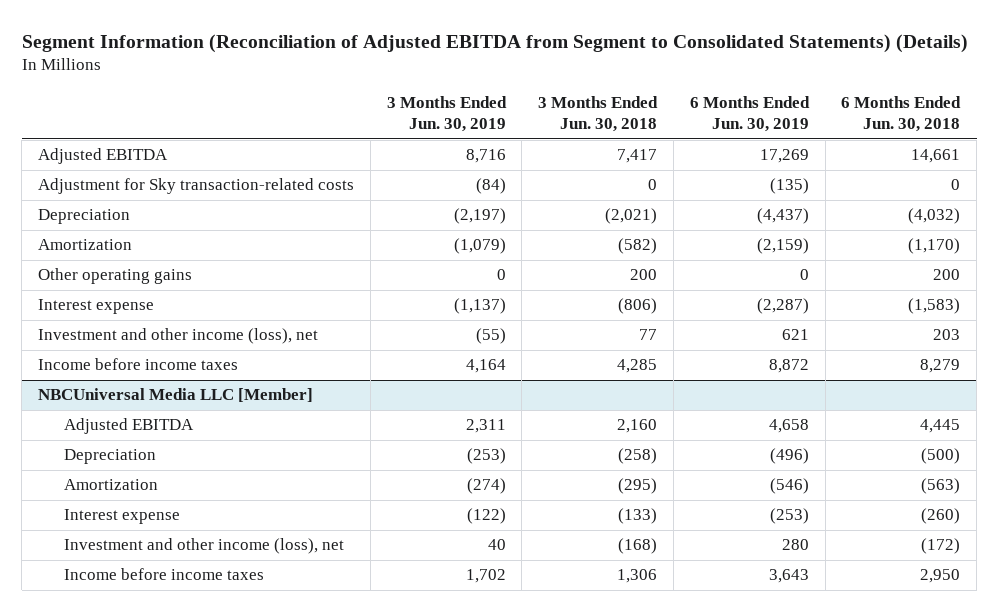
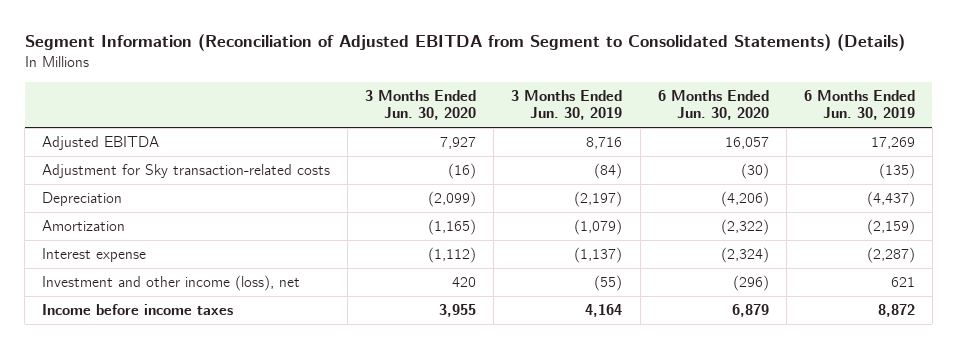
- | 3 Months Ended Jun. 30, 2019 | 3 Months Ended Jun. 30, 2018 | 6 Months Ended Jun. 30, 2019 | 6 Months Ended Jun. 30, 2018
+ | 3 Months Ended Jun. 30, 2020 | 3 Months Ended Jun. 30, 2019 | 6 Months Ended Jun. 30, 2020 | 6 Months Ended Jun. 30, 2019
- Other operating gains | 0 | 200 | 0 | 200
- NBCUniversal Media LLC [Member]
- Adjusted EBITDA | 2,311 | 2,160 | 4,658 | 4,445
- Depreciation | (253) | (258) | (496) | (500)
- Amortization | (274) | (295) | (546) | (563)
- Interest expense | (122) | (133) | (253) | (260)
- Investment and other income (loss), net | 40 | (168) | 280 | (172)
- Income before income taxes | 1,702 | 1,306 | 3,643 | 2,950

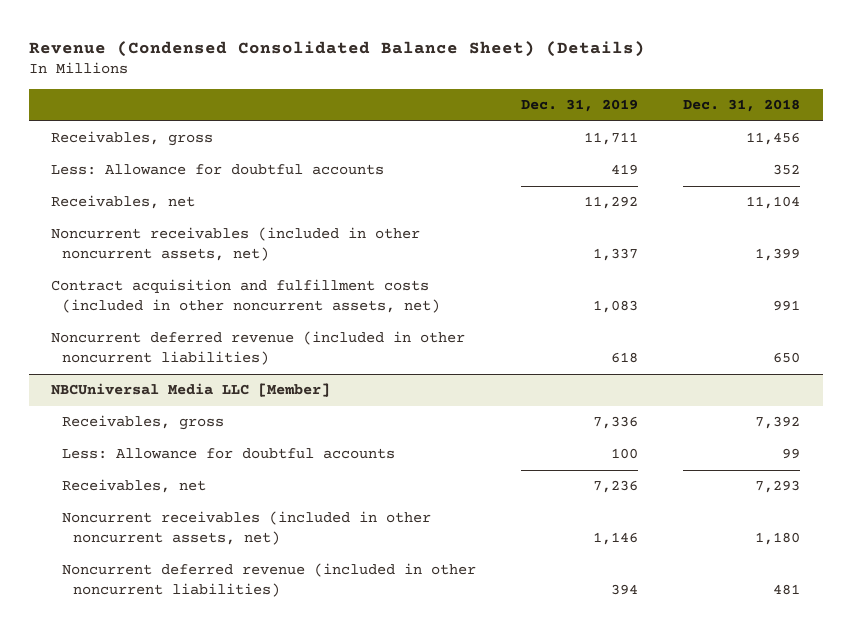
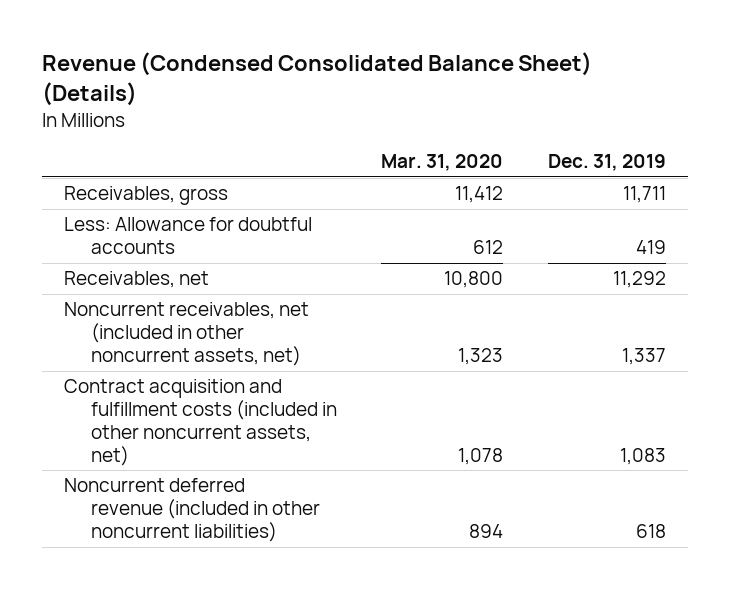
- | Dec. 31, 2019 | Dec. 31, 2018
+ | Mar. 31, 2020 | Dec. 31, 2019
- Noncurrent receivables (included in other noncurrent assets, net) | 1,337 | 1,399
+ Noncurrent receivables, net (included in other noncurrent assets, net) | 1,323 | 1,337
- NBCUniversal Media LLC [Member]
- Receivables, gross | 7,336 | 7,392
- Less: Allowance for doubtful accounts | 100 | 99
- Receivables, net | 7,236 | 7,293
- Noncurrent receivables (included in other noncurrent assets, net) | 1,146 | 1,180
- Noncurrent deferred revenue (included in other noncurrent liabilities) | 394 | 481

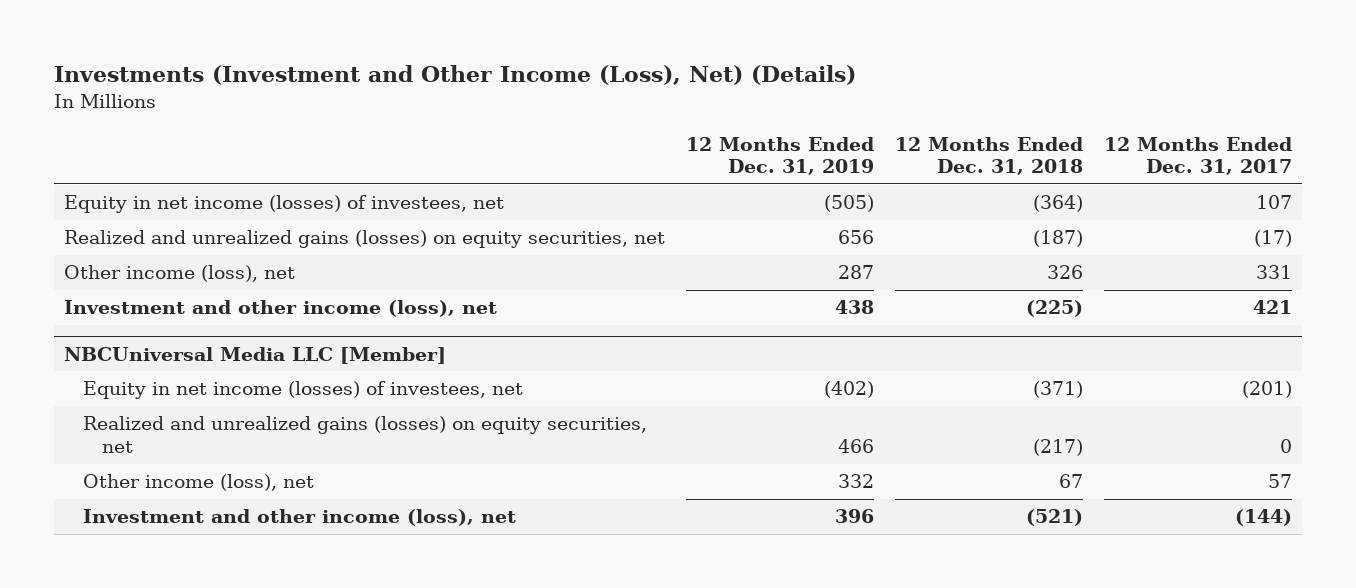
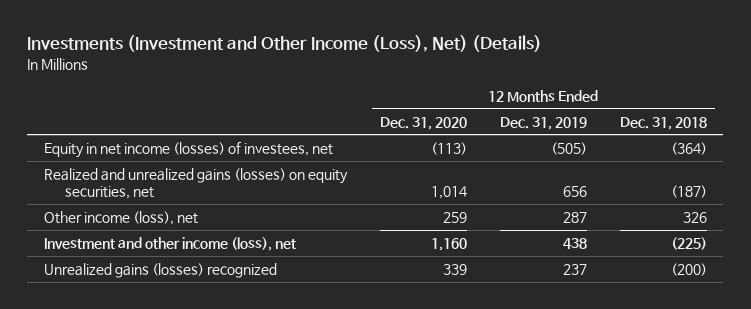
- | 12 Months Ended Dec. 31, 2019 | 12 Months Ended Dec. 31, 2018 | 12 Months Ended Dec. 31, 2017
+ | 12 Months Ended Dec. 31, 2020 | 12 Months Ended Dec. 31, 2019 | 12 Months Ended Dec. 31, 2018
- NBCUniversal Media LLC [Member]
- Equity in net income (losses) of investees, net | (402) | (371) | (201)
- Realized and unrealized gains (losses) on equity securities, net | 466 | (217) | 0
- Other income (loss), net | 332 | 67 | 57
- Investment and other income (loss), net | 396 | (521) | (144)
+ Unrealized gains (losses) recognized | 339 | 237 | (200)

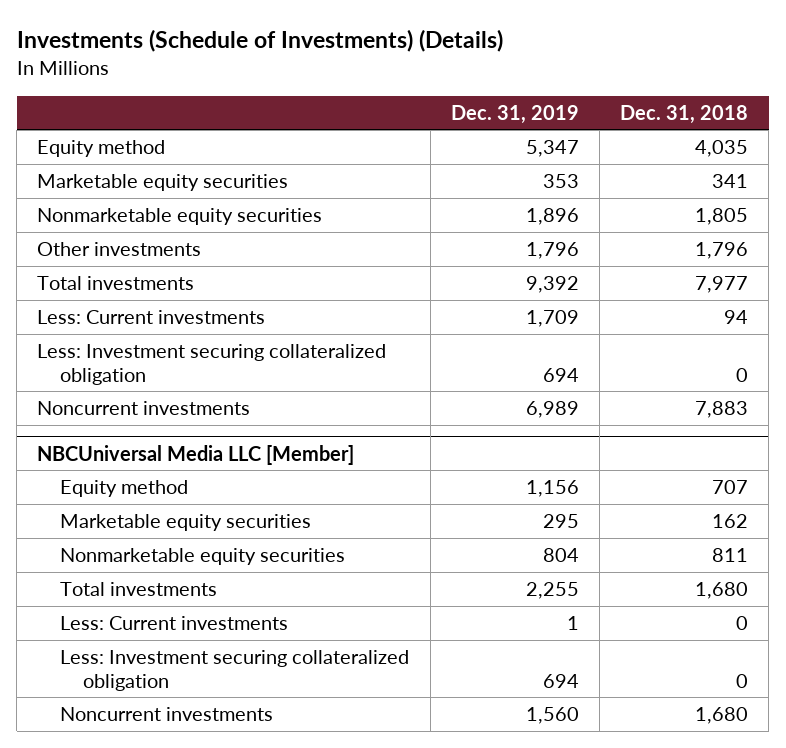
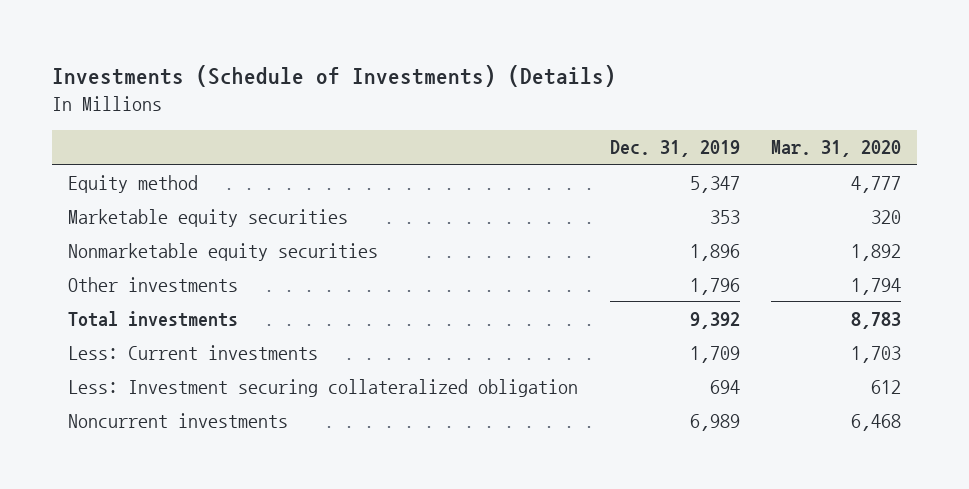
- | Dec. 31, 2019 | Dec. 31, 2018
+ | Dec. 31, 2019 | Mar. 31, 2020
- NBCUniversal Media LLC [Member]
- Equity method | 1,156 | 707
- Marketable equity securities | 295 | 162
- Nonmarketable equity securities | 804 | 811
- Total investments | 2,255 | 1,680
- Less: Current investments | 1 | 0
- Less: Investment securing collateralized obligation | 694 | 0
- Noncurrent investments | 1,560 | 1,680

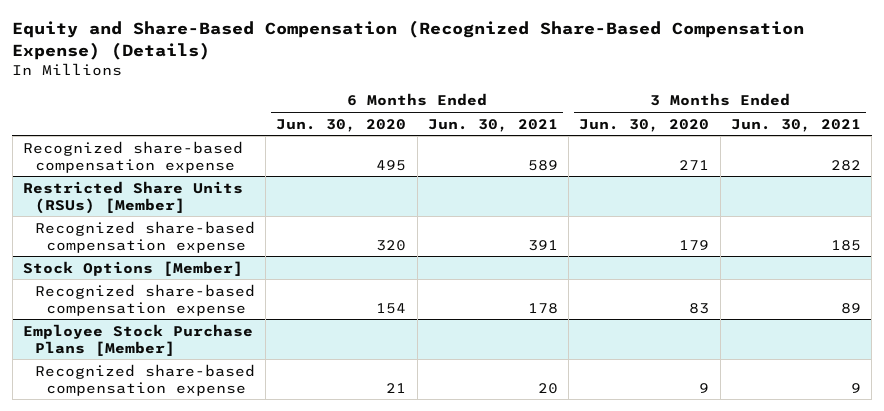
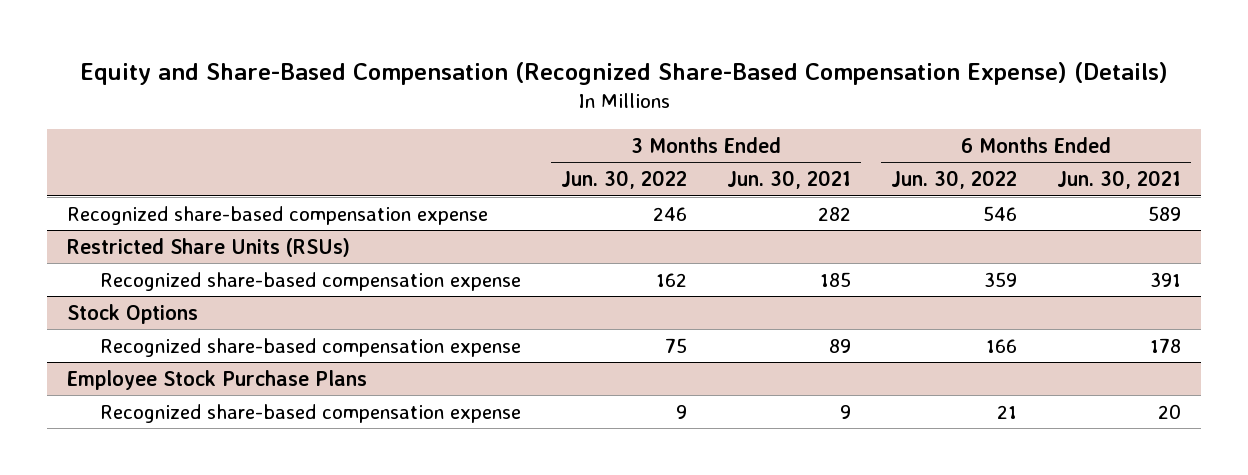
- | 6 Months Ended Jun. 30, 2020 | 6 Months Ended Jun. 30, 2021 | 3 Months Ended Jun. 30, 2020 | 3 Months Ended Jun. 30, 2021
+ | 3 Months Ended Jun. 30, 2022 | 3 Months Ended Jun. 30, 2021 | 6 Months Ended Jun. 30, 2022 | 6 Months Ended Jun. 30, 2021
- Restricted Share Units (RSUs) [Member]
+ Restricted Share Units (RSUs)
- Stock Options [Member]
+ Stock Options
- Employee Stock Purchase Plans [Member]
+ Employee Stock Purchase Plans

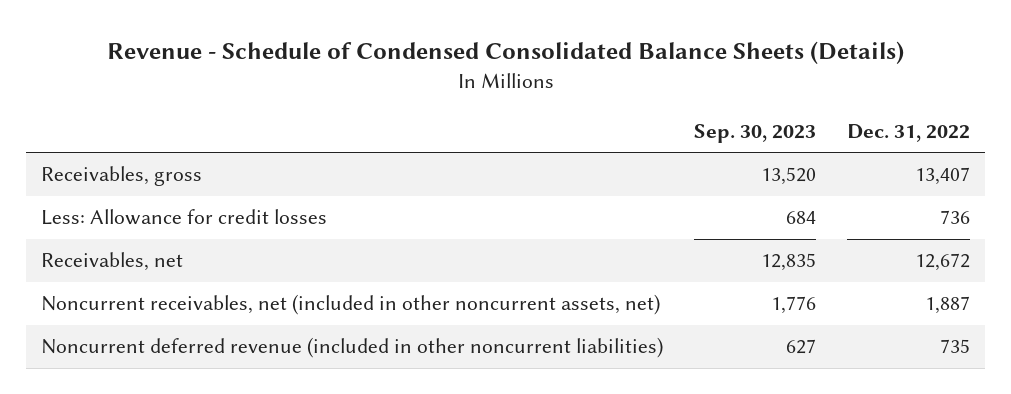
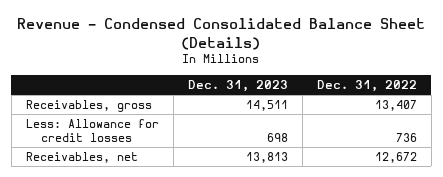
- Revenue - Schedule of Condensed Consolidated Balance Sheets (Details)
+ Revenue - Condensed Consolidated Balance Sheet (Details)
- | Sep. 30, 2023 | Dec. 31, 2022
+ | Dec. 31, 2023 | Dec. 31, 2022
- Noncurrent receivables, net (included in other noncurrent assets, net) | 1,776 | 1,887
- Noncurrent deferred revenue (included in other noncurrent liabilities) | 627 | 735

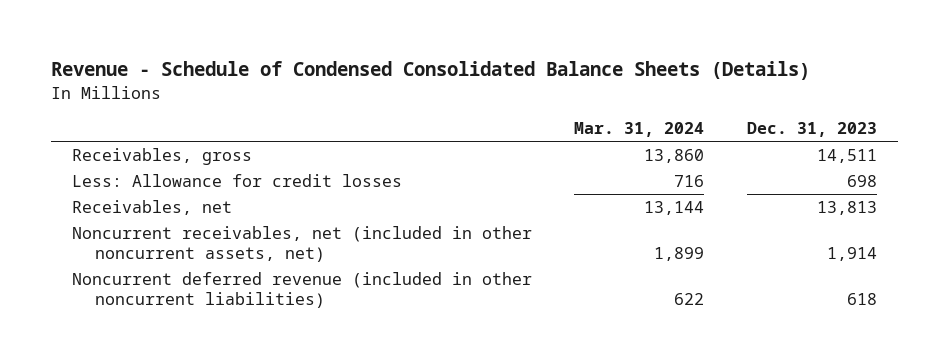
- Revenue - Condensed Consolidated Balance Sheet (Details)
+ Revenue - Schedule of Condensed Consolidated Balance Sheets (Details)
- | Dec. 31, 2023 | Dec. 31, 2022
+ | Mar. 31, 2024 | Dec. 31, 2023
+ Noncurrent receivables, net (included in other noncurrent assets, net) | 1,899 | 1,914
+ Noncurrent deferred revenue (included in other noncurrent liabilities) | 622 | 618

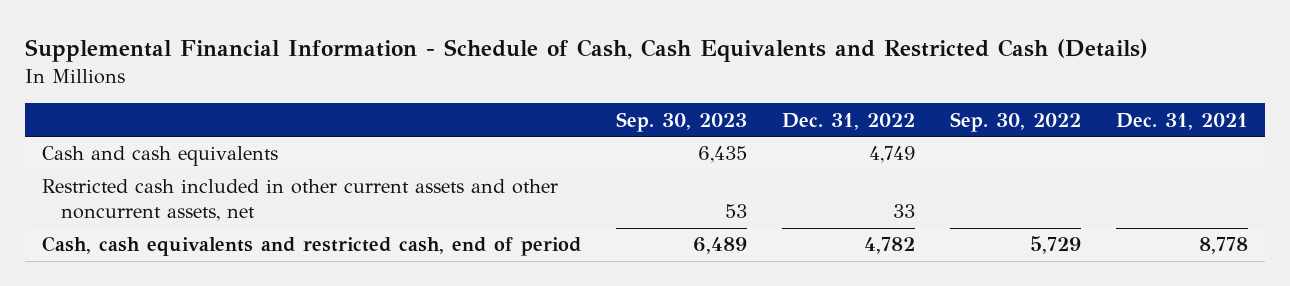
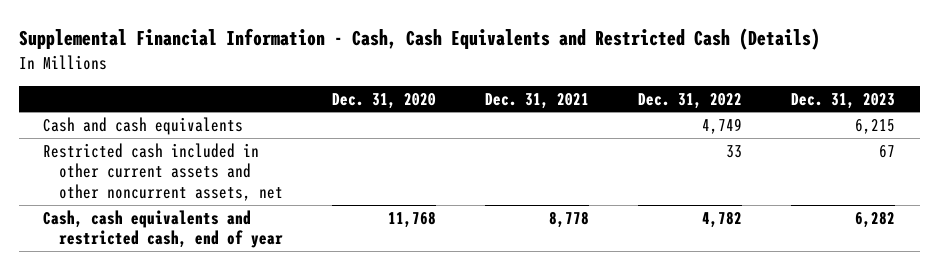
- Supplemental Financial Information - Schedule of Cash, Cash Equivalents and Restricted Cash (Details)
+ Supplemental Financial Information - Cash, Cash Equivalents and Restricted Cash (Details)
- | Sep. 30, 2023 | Dec. 31, 2022 | Sep. 30, 2022 | Dec. 31, 2021
+ | Dec. 31, 2020 | Dec. 31, 2021 | Dec. 31, 2022 | Dec. 31, 2023
- Cash, cash equivalents and restricted cash, end of period | 6,489 | 4,782 | 5,729 | 8,778
+ Cash, cash equivalents and restricted cash, end of year | 11,768 | 8,778 | 4,782 | 6,282

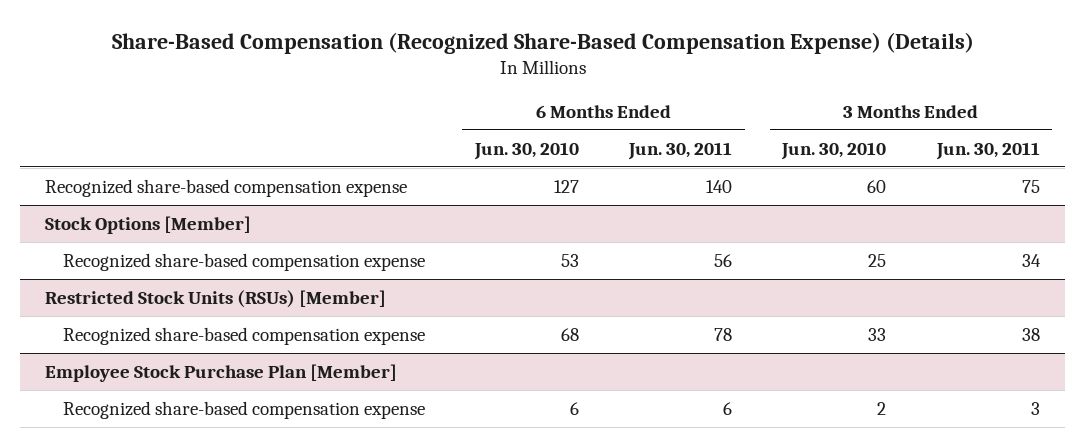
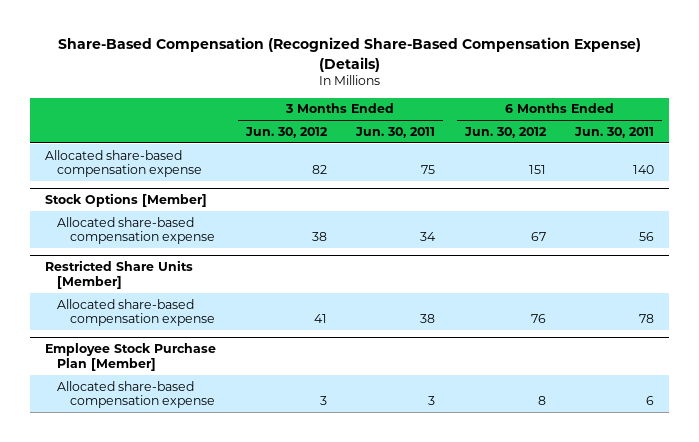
- | 6 Months Ended Jun. 30, 2010 | 6 Months Ended Jun. 30, 2011 | 3 Months Ended Jun. 30, 2010 | 3 Months Ended Jun. 30, 2011
+ | 3 Months Ended Jun. 30, 2012 | 3 Months Ended Jun. 30, 2011 | 6 Months Ended Jun. 30, 2012 | 6 Months Ended Jun. 30, 2011
- Recognized share-based compensation expense | 127 | 140 | 60 | 75
+ Allocated share-based compensation expense | 82 | 75 | 151 | 140
@ Stock Options [Member]
- Recognized share-based compensation expense | 53 | 56 | 25 | 34
- Restricted Stock Units (RSUs) [Member]
- Recognized share-based compensation expense | 68 | 78 | 33 | 38
@ Stock Options [Member]
+ Allocated share-based compensation expense | 38 | 34 | 67 | 56
+ Restricted Share Units [Member]
+ Allocated share-based compensation expense | 41 | 38 | 76 | 78
@ Employee Stock Purchase Plan [Member]
- Recognized share-based compensation expense | 6 | 6 | 2 | 3
+ Allocated share-based compensation expense | 3 | 3 | 8 | 6

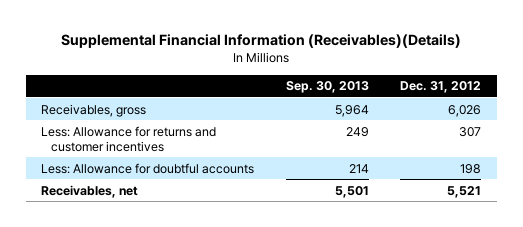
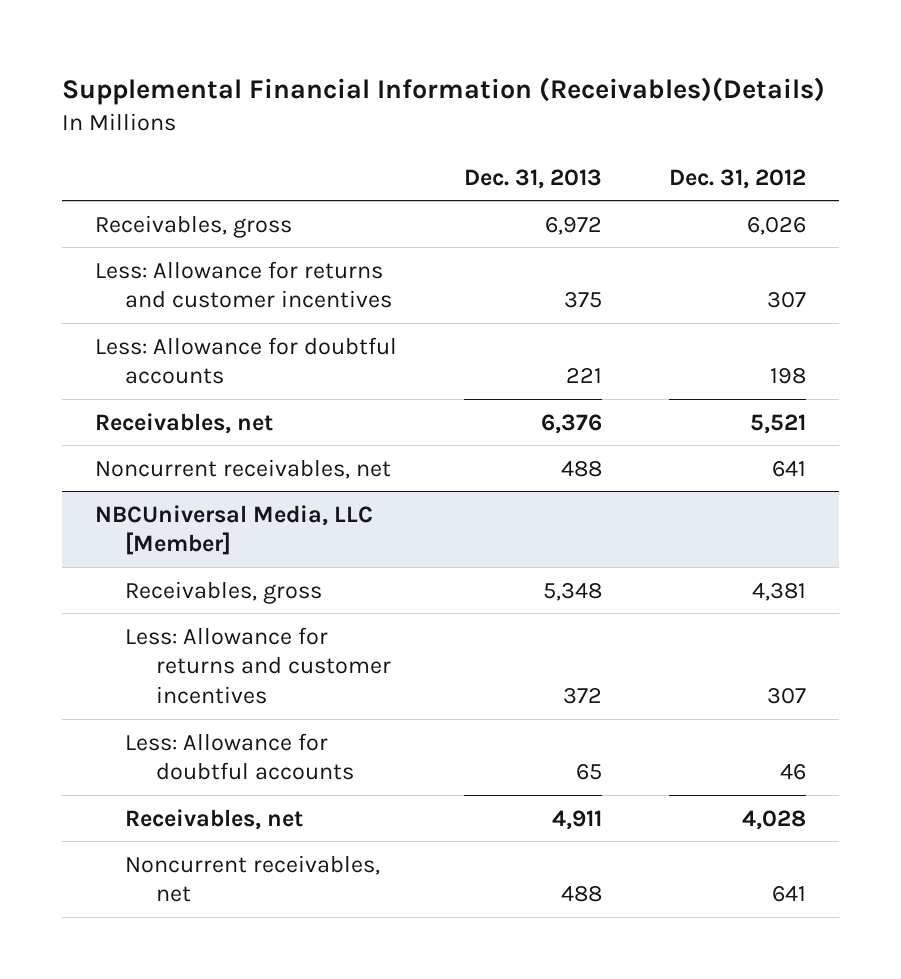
- | Sep. 30, 2013 | Dec. 31, 2012
+ | Dec. 31, 2013 | Dec. 31, 2012
+ Noncurrent receivables, net | 488 | 641
+ NBCUniversal Media, LLC [Member]
+ Receivables, gross | 5,348 | 4,381
+ Less: Allowance for returns and customer incentives | 372 | 307
+ Less: Allowance for doubtful accounts | 65 | 46
+ Receivables, net | 4,911 | 4,028
+ Noncurrent receivables, net | 488 | 641

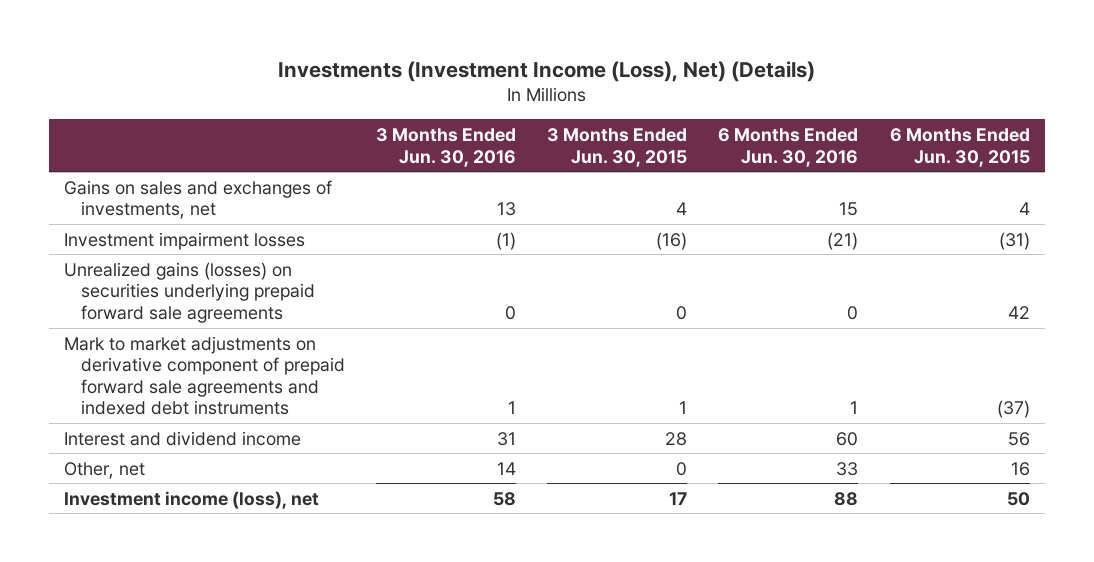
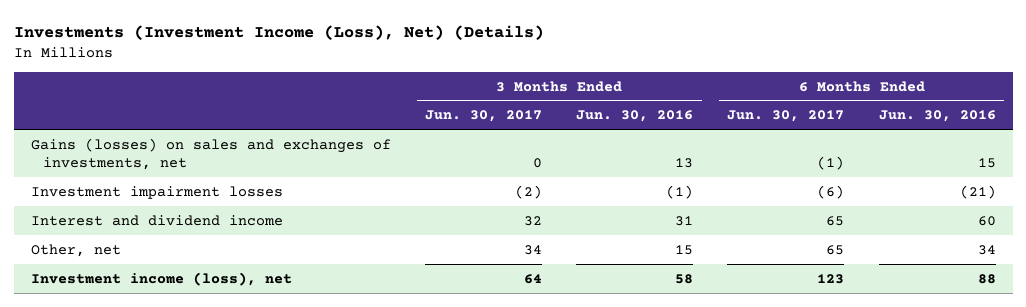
- | 3 Months Ended Jun. 30, 2016 | 3 Months Ended Jun. 30, 2015 | 6 Months Ended Jun. 30, 2016 | 6 Months Ended Jun. 30, 2015
+ | 3 Months Ended Jun. 30, 2017 | 3 Months Ended Jun. 30, 2016 | 6 Months Ended Jun. 30, 2017 | 6 Months Ended Jun. 30, 2016
- Gains on sales and exchanges of investments, net | 13 | 4 | 15 | 4
+ Gains (losses) on sales and exchanges of investments, net | 0 | 13 | (1) | 15
- Unrealized gains (losses) on securities underlying prepaid forward sale agreements | 0 | 0 | 0 | 42
- Mark to market adjustments on derivative component of prepaid forward sale agreements and indexed debt instruments | 1 | 1 | 1 | (37)
- Other, net | 14 | 0 | 33 | 16
+ Other, net | 34 | 15 | 65 | 34

